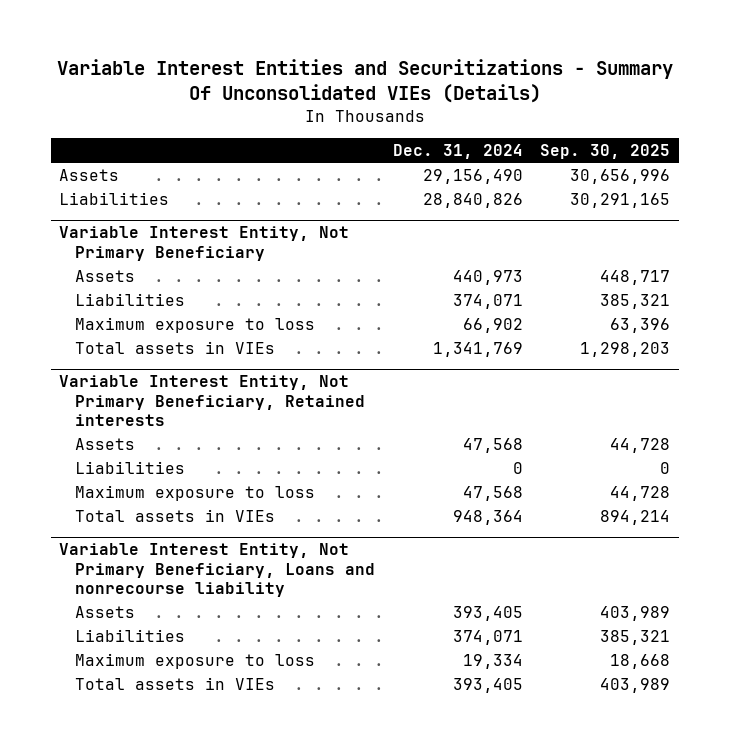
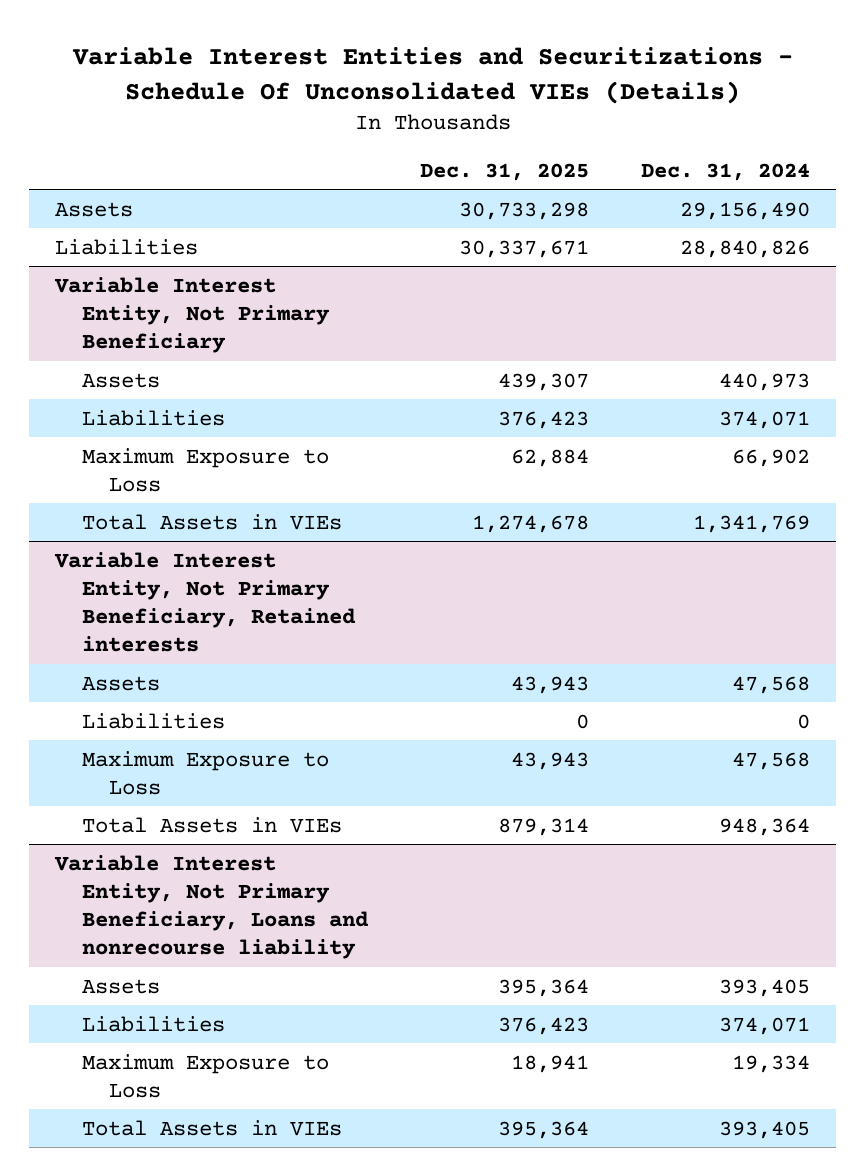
- Variable Interest Entities and Securitizations - Summary Of Unconsolidated VIEs (Details)
+ Variable Interest Entities and Securitizations - Schedule Of Unconsolidated VIEs (Details)
- | Dec. 31, 2024 | Sep. 30, 2025
+ | Dec. 31, 2025 | Dec. 31, 2024
@ Variable Interest Entity, Not Primary Beneficiary
- Maximum exposure to loss | 66,902 | 63,396
- Total assets in VIEs | 1,341,769 | 1,298,203
+ Maximum Exposure to Loss | 62,884 | 66,902
+ Total Assets in VIEs | 1,274,678 | 1,341,769
@ Variable Interest Entity, Not Primary Beneficiary, Retained interests
- Maximum exposure to loss | 47,568 | 44,728
- Total assets in VIEs | 948,364 | 894,214
+ Maximum Exposure to Loss | 43,943 | 47,568
+ Total Assets in VIEs | 879,314 | 948,364
@ Variable Interest Entity, Not Primary Beneficiary, Loans and nonrecourse liability
- Maximum exposure to loss | 19,334 | 18,668
- Total assets in VIEs | 393,405 | 403,989
+ Maximum Exposure to Loss | 18,941 | 19,334
+ Total Assets in VIEs | 395,364 | 393,405

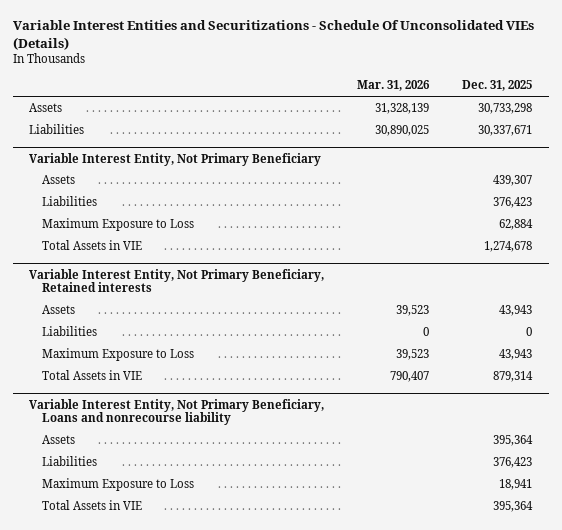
- | Dec. 31, 2025 | Dec. 31, 2024
+ | Mar. 31, 2026 | Dec. 31, 2025
@ Variable Interest Entity, Not Primary Beneficiary
- Total Assets in VIEs | 1,274,678 | 1,341,769
+ Total Assets in VIE | | 1,274,678
@ Variable Interest Entity, Not Primary Beneficiary, Retained interests
- Total Assets in VIEs | 879,314 | 948,364
+ Total Assets in VIE | 790,407 | 879,314
@ Variable Interest Entity, Not Primary Beneficiary, Loans and nonrecourse liability
- Total Assets in VIEs | 395,364 | 393,405
+ Total Assets in VIE | | 395,364

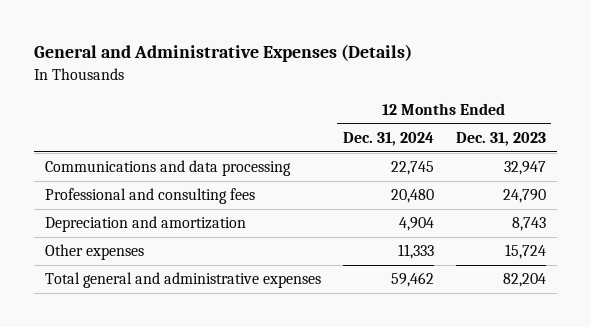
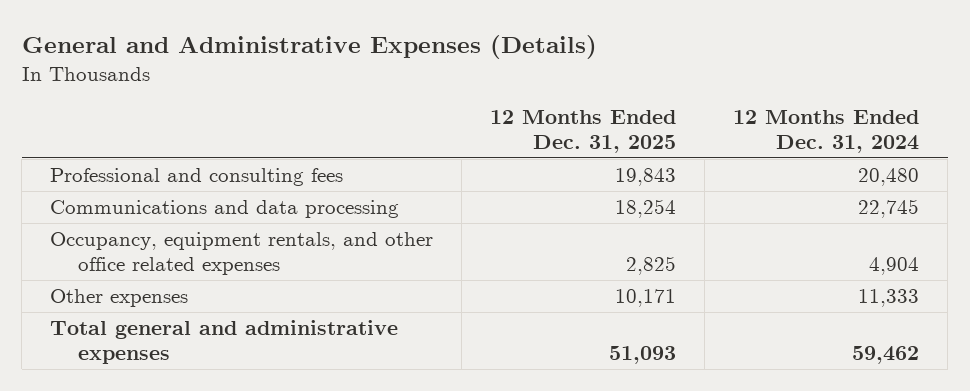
- | 12 Months Ended Dec. 31, 2024 | 12 Months Ended Dec. 31, 2023
+ | 12 Months Ended Dec. 31, 2025 | 12 Months Ended Dec. 31, 2024
- Depreciation and amortization | 4,904 | 8,743
moved down: Communications and data processing | 18,254 | 22,745
+ Occupancy, equipment rentals, and other office related expenses | 2,825 | 4,904

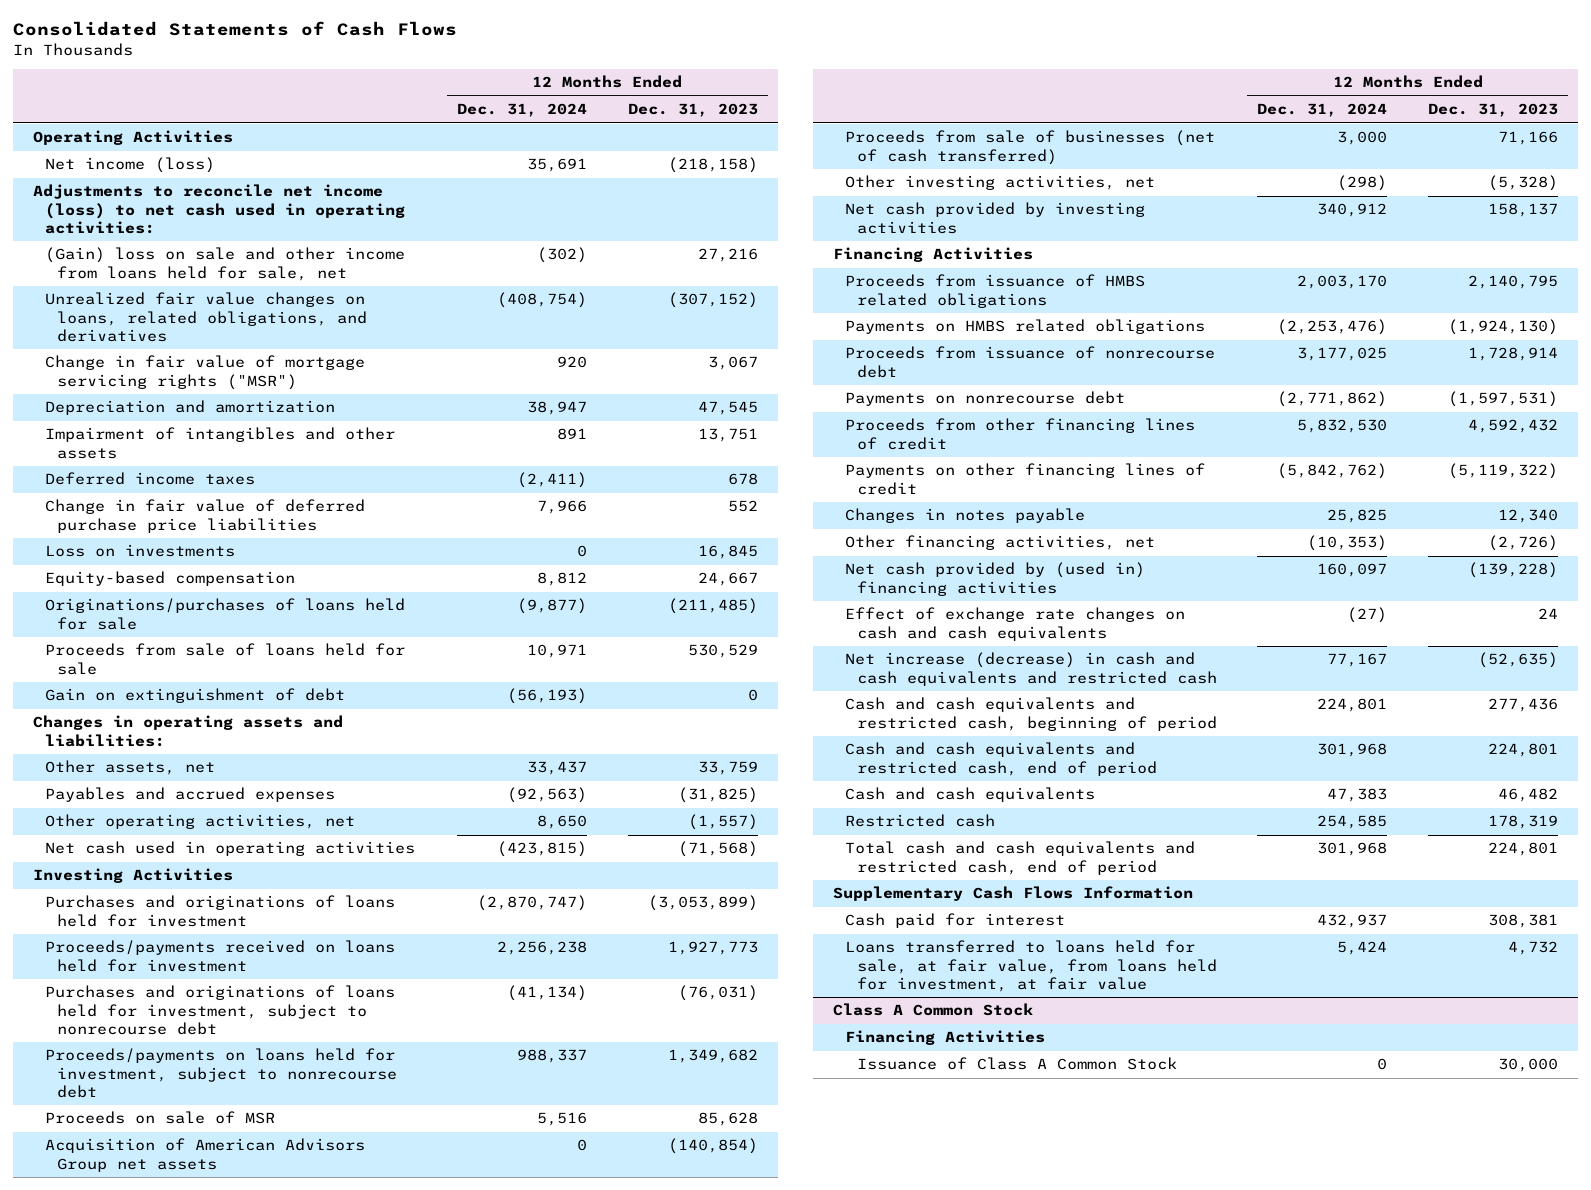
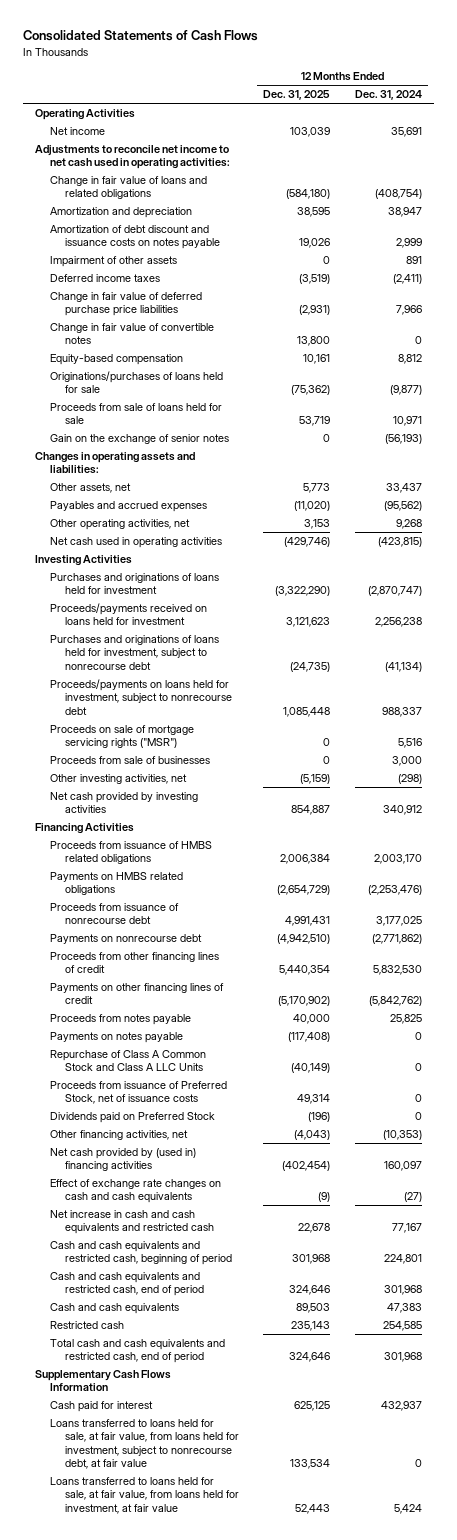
- | 12 Months Ended Dec. 31, 2024 | 12 Months Ended Dec. 31, 2023
+ | 12 Months Ended Dec. 31, 2025 | 12 Months Ended Dec. 31, 2024
- Net income (loss) | 35,691 | (218,158)
- Adjustments to reconcile net income (loss) to net cash used in operating activities:
- (Gain) loss on sale and other income from loans held for sale, net | (302) | 27,216
- Unrealized fair value changes on loans, related obligations, and derivatives | (408,754) | (307,152)
- Change in fair value of mortgage servicing rights ("MSR") | 920 | 3,067
- Depreciation and amortization | 38,947 | 47,545
- Impairment of intangibles and other assets | 891 | 13,751
+ Net income | 103,039 | 35,691
+ Adjustments to reconcile net income to net cash used in operating activities:
+ Change in fair value of loans and related obligations | (584,180) | (408,754)
+ Amortization and depreciation | 38,595 | 38,947
+ Amortization of debt discount and issuance costs on notes payable | 19,026 | 2,999
+ Impairment of other assets | 0 | 891
- Loss on investments | 0 | 16,845
+ Change in fair value of convertible notes | 13,800 | 0
- Gain on extinguishment of debt | (56,193) | 0
+ Gain on the exchange of senior notes | 0 | (56,193)
- Payables and accrued expenses | (92,563) | (31,825)
- Other operating activities, net | 8,650 | (1,557)
+ Payables and accrued expenses | (11,020) | (95,562)
+ Other operating activities, net | 3,153 | 9,268
- Proceeds on sale of MSR | 5,516 | 85,628
- Acquisition of American Advisors Group net assets | 0 | (140,854)
- Proceeds from sale of businesses (net of cash transferred) | 3,000 | 71,166
+ Proceeds on sale of mortgage servicing rights ("MSR") | 0 | 5,516
+ Proceeds from sale of businesses | 0 | 3,000
- Changes in notes payable | 25,825 | 12,340
+ Proceeds from notes payable | 40,000 | 25,825
+ Payments on notes payable | (117,408) | 0
+ Repurchase of Class A Common Stock and Class A LLC Units | (40,149) | 0
+ Proceeds from issuance of Preferred Stock, net of issuance costs | 49,314 | 0
+ Dividends paid on Preferred Stock | (196) | 0
- Net increase (decrease) in cash and cash equivalents and restricted cash | 77,167 | (52,635)
+ Net increase in cash and cash equivalents and restricted cash | 22,678 | 77,167
+ Loans transferred to loans held for sale, at fair value, from loans held for investment, subject to nonrecourse debt, at fair value | 133,534 | 0
- Class A Common Stock
- Financing Activities
- Issuance of Class A Common Stock | 0 | 30,000

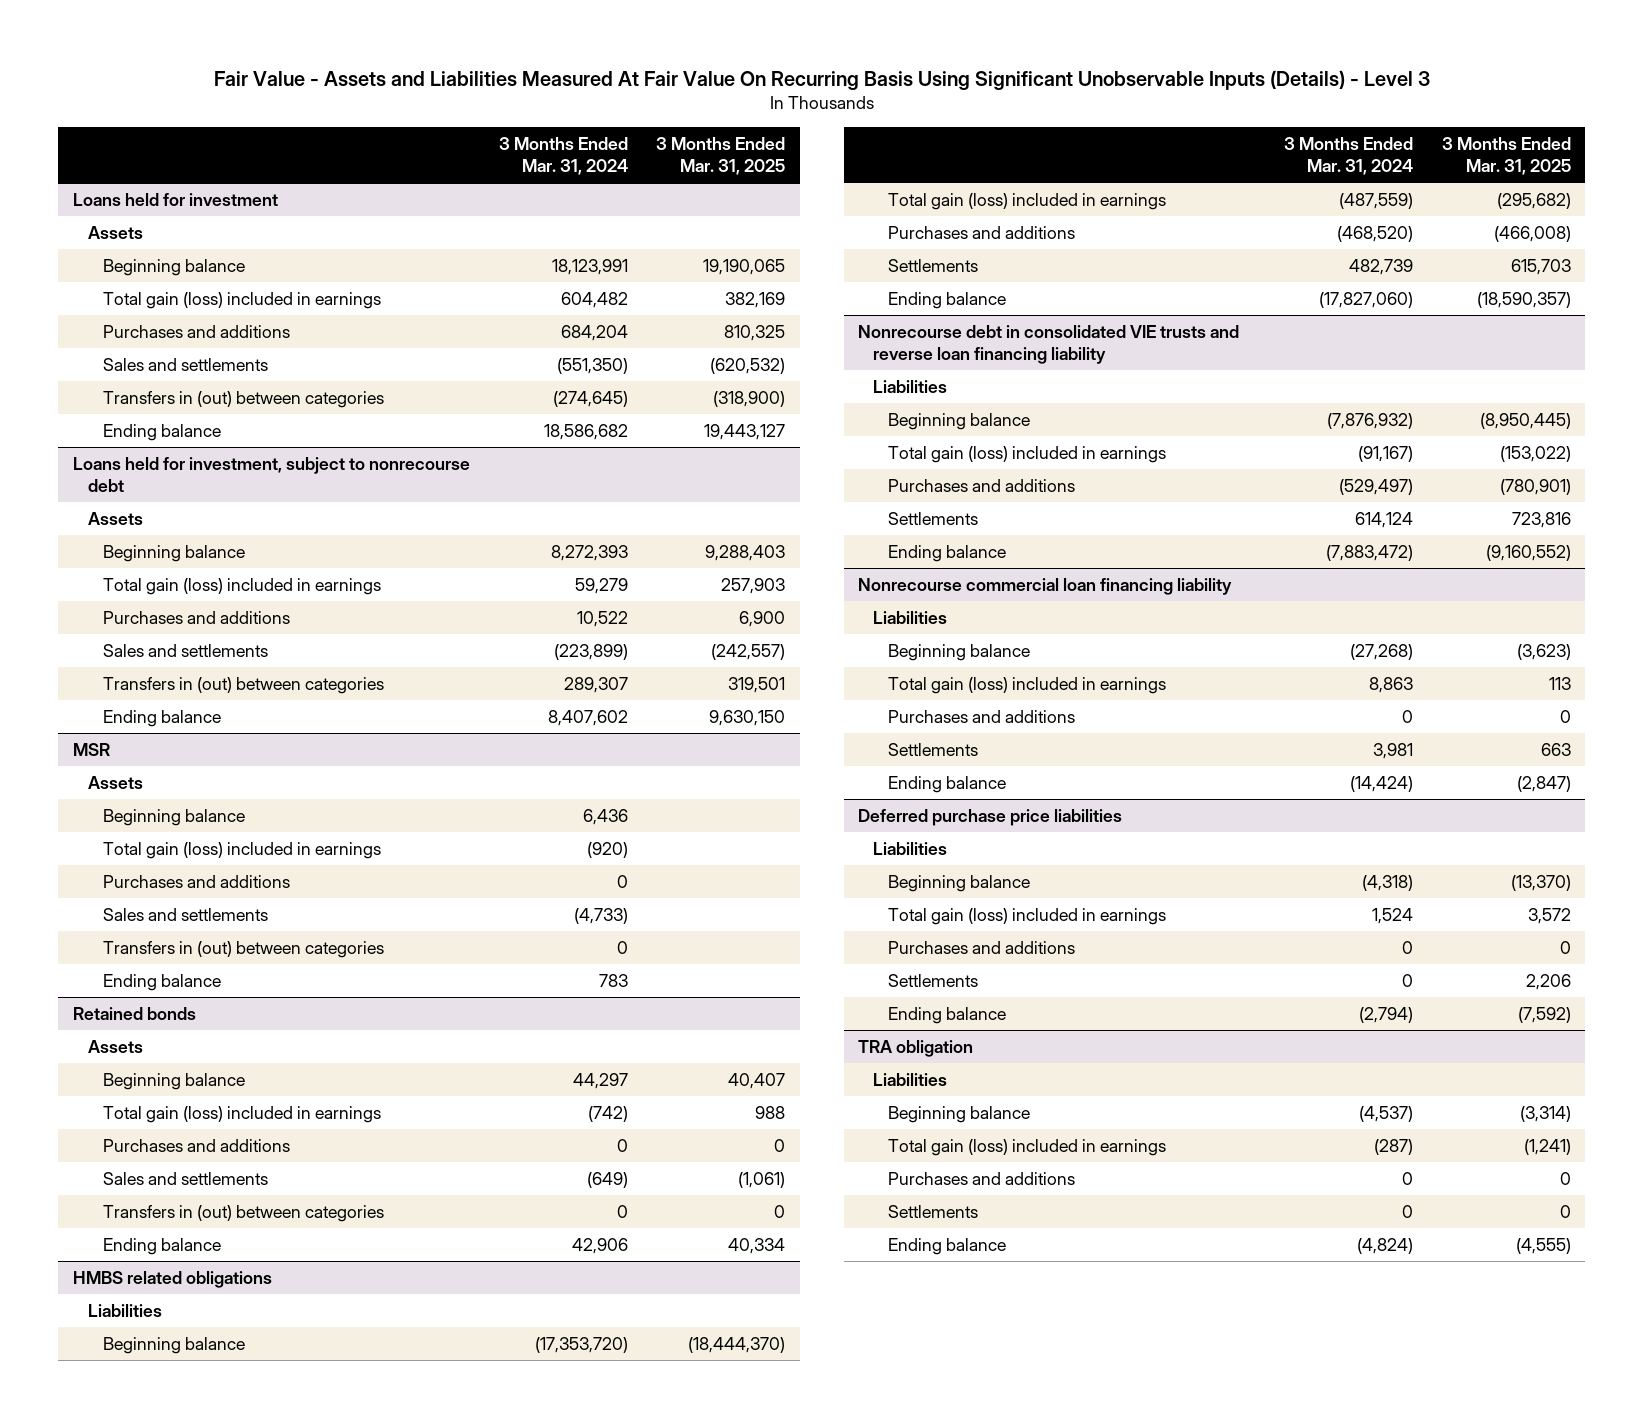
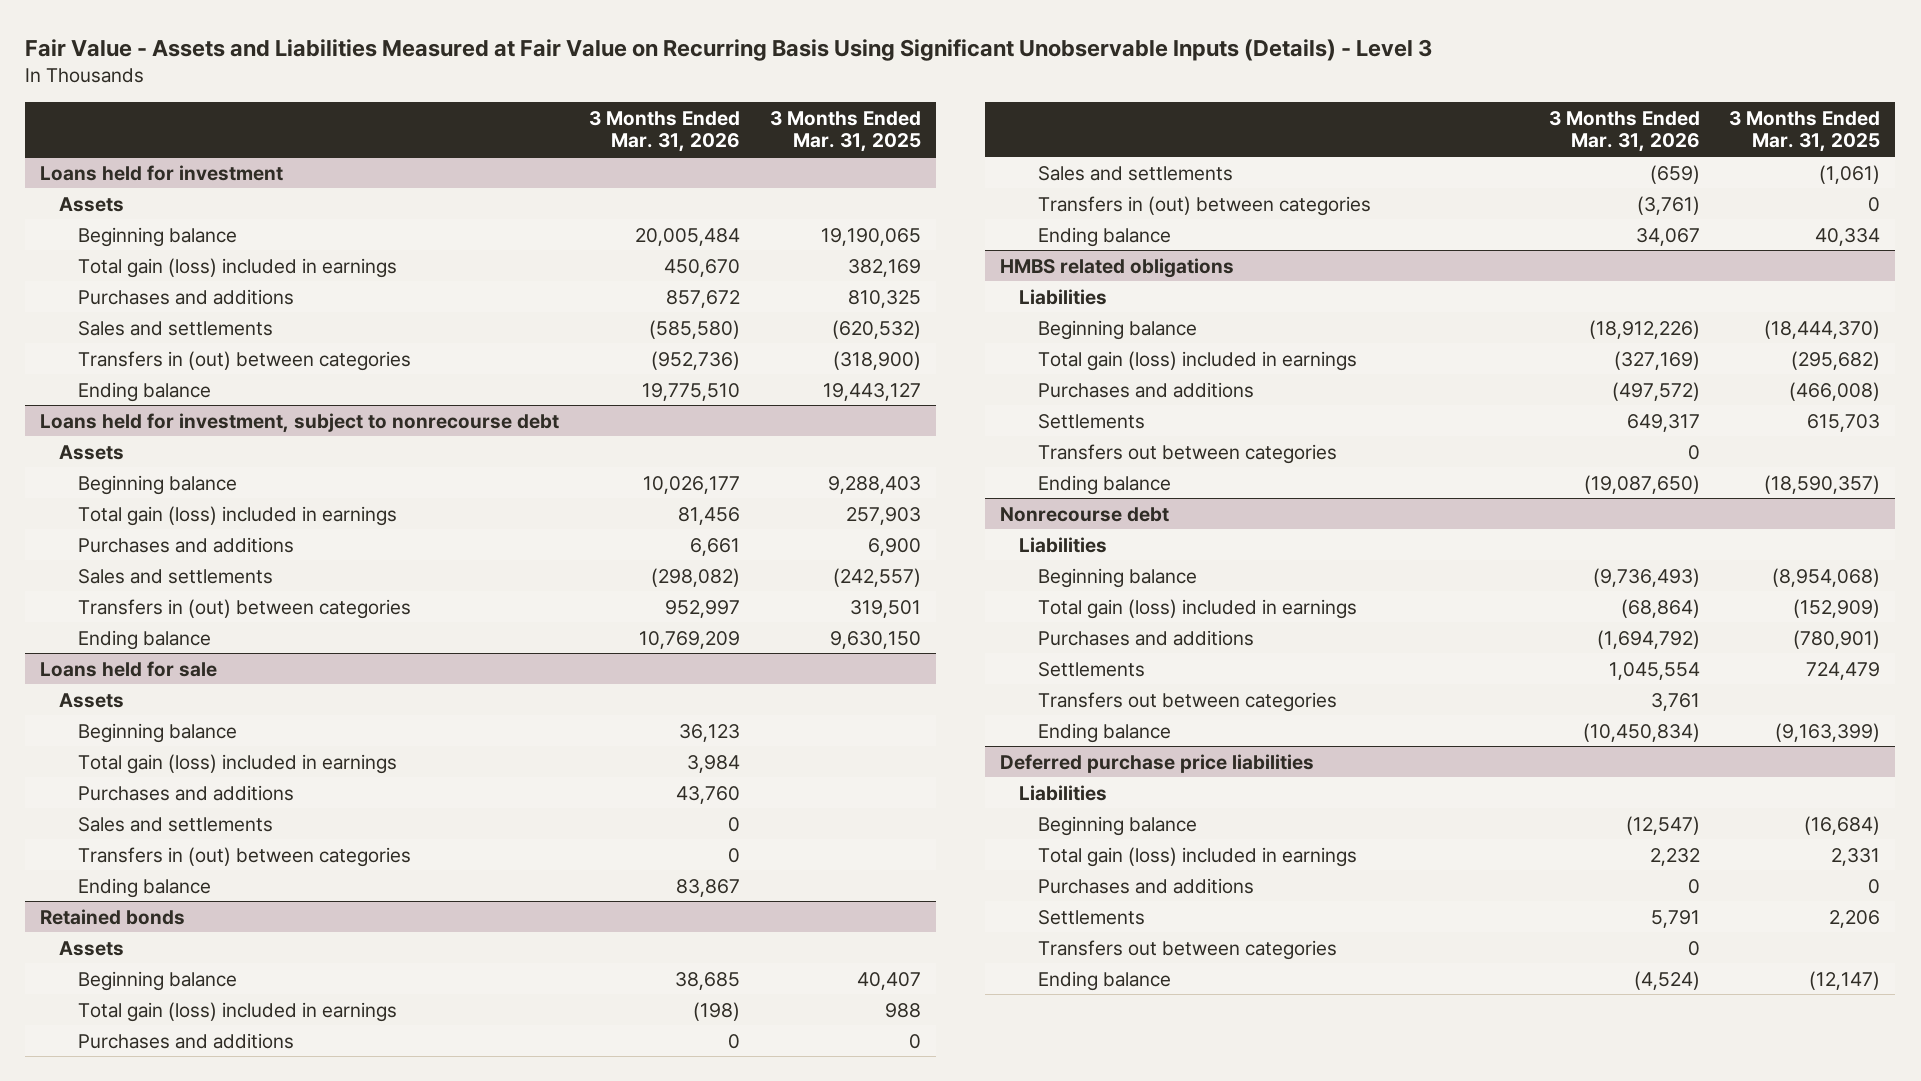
- Fair Value - Assets and Liabilities Measured At Fair Value On Recurring Basis Using Significant Unobservable Inputs (Details) - Level 3
+ Fair Value - Assets and Liabilities Measured at Fair Value on Recurring Basis Using Significant Unobservable Inputs (Details) - Level 3
- | 3 Months Ended Mar. 31, 2024 | 3 Months Ended Mar. 31, 2025
+ | 3 Months Ended Mar. 31, 2026 | 3 Months Ended Mar. 31, 2025
- MSR
+ Loans held for sale
@ HMBS related obligations
+ Transfers out between categories | 0 |
- Nonrecourse debt in consolidated VIE trusts and reverse loan financing liability
+ Nonrecourse debt
- Beginning balance | (7,876,932) | (8,950,445)
- Total gain (loss) included in earnings | (91,167) | (153,022)
+ Beginning balance | (9,736,493) | (8,954,068)
+ Total gain (loss) included in earnings | (68,864) | (152,909)
- Settlements | 614,124 | 723,816
- Ending balance | (7,883,472) | (9,160,552)
- Nonrecourse commercial loan financing liability
- Liabilities
- Beginning balance | (27,268) | (3,623)
- Total gain (loss) included in earnings | 8,863 | 113
- Purchases and additions | 0 | 0
- Settlements | 3,981 | 663
- Ending balance | (14,424) | (2,847)
+ Settlements | 1,045,554 | 724,479
+ Transfers out between categories | 3,761 |
+ Ending balance | (10,450,834) | (9,163,399)
@ Deferred purchase price liabilities
- Beginning balance | (4,318) | (13,370)
- Total gain (loss) included in earnings | 1,524 | 3,572
+ Beginning balance | (12,547) | (16,684)
+ Total gain (loss) included in earnings | 2,232 | 2,331
- Ending balance | (2,794) | (7,592)
- TRA obligation
- Liabilities
- Beginning balance | (4,537) | (3,314)
- Total gain (loss) included in earnings | (287) | (1,241)
- Purchases and additions | 0 | 0
- Settlements | 0 | 0
- Ending balance | (4,824) | (4,555)
@ Deferred purchase price liabilities
+ Transfers out between categories | 0 |
+ Ending balance | (4,524) | (12,147)

